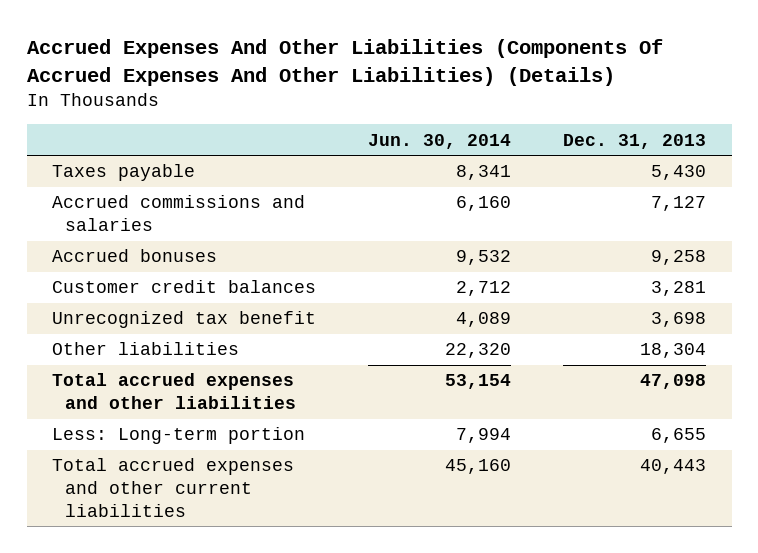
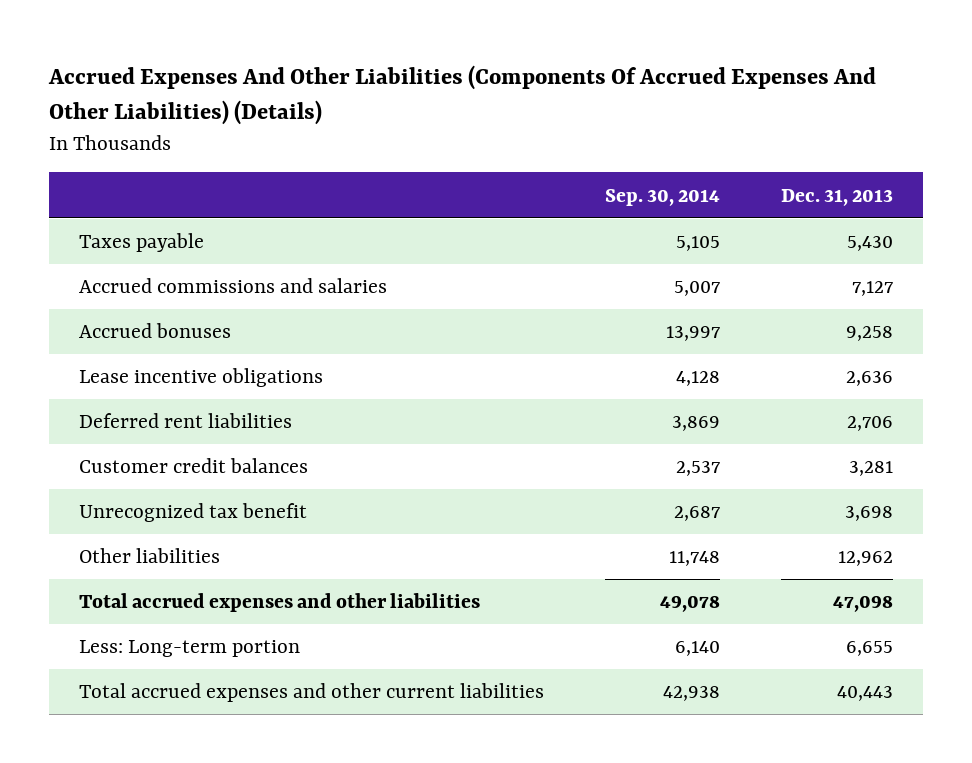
- | Jun. 30, 2014 | Dec. 31, 2013
+ | Sep. 30, 2014 | Dec. 31, 2013
+ Lease incentive obligations | 4,128 | 2,636
+ Deferred rent liabilities | 3,869 | 2,706
- Other liabilities | 22,320 | 18,304
+ Other liabilities | 11,748 | 12,962

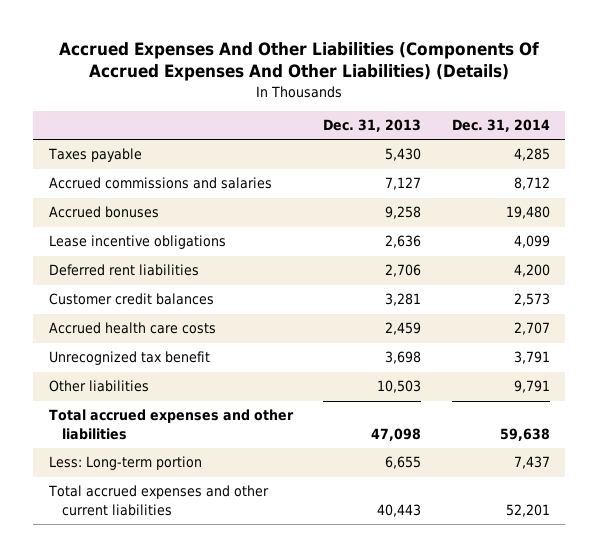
- | Sep. 30, 2014 | Dec. 31, 2013
+ | Dec. 31, 2013 | Dec. 31, 2014
+ Accrued health care costs | 2,459 | 2,707
- Other liabilities | 11,748 | 12,962
+ Other liabilities | 10,503 | 9,791

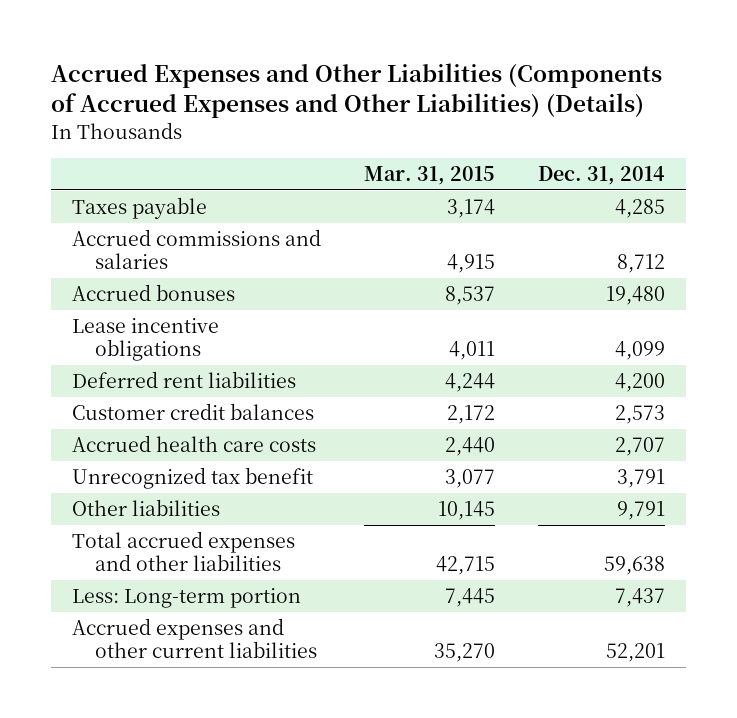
- Accrued Expenses And Other Liabilities (Components Of Accrued Expenses And Other Liabilities) (Details)
+ Accrued Expenses and Other Liabilities (Components of Accrued Expenses and Other Liabilities) (Details)
- | Dec. 31, 2013 | Dec. 31, 2014
+ | Mar. 31, 2015 | Dec. 31, 2014
- Total accrued expenses and other current liabilities | 40,443 | 52,201
+ Accrued expenses and other current liabilities | 35,270 | 52,201

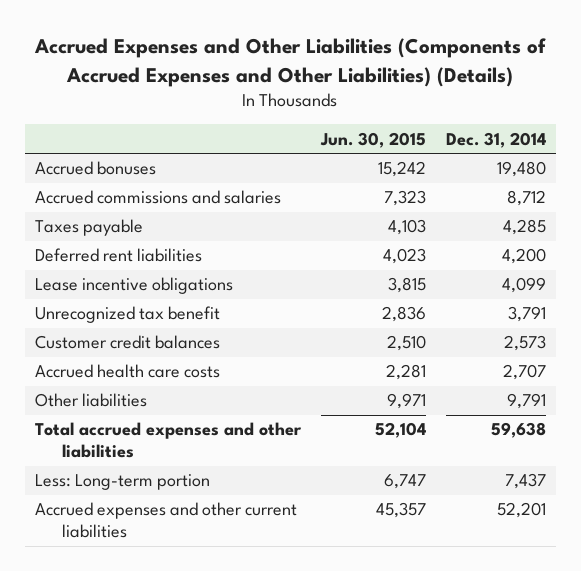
- | Mar. 31, 2015 | Dec. 31, 2014
+ | Jun. 30, 2015 | Dec. 31, 2014
moved down: Accrued commissions and salaries | 7,323 | 8,712
moved down: Taxes payable | 4,103 | 4,285
moved down: Lease incentive obligations | 3,815 | 4,099
moved up: Unrecognized tax benefit | 2,836 | 3,791

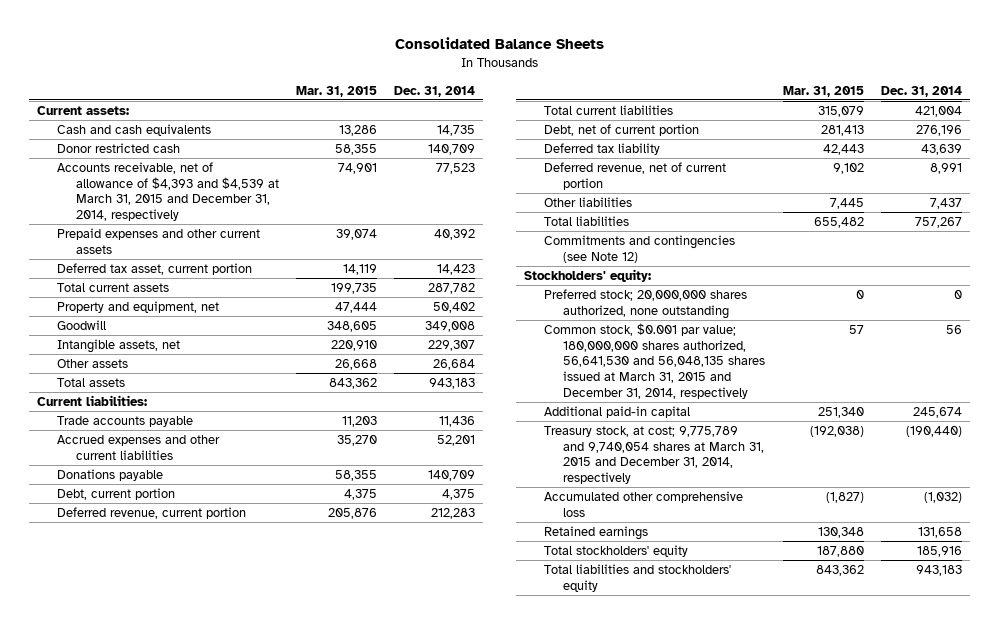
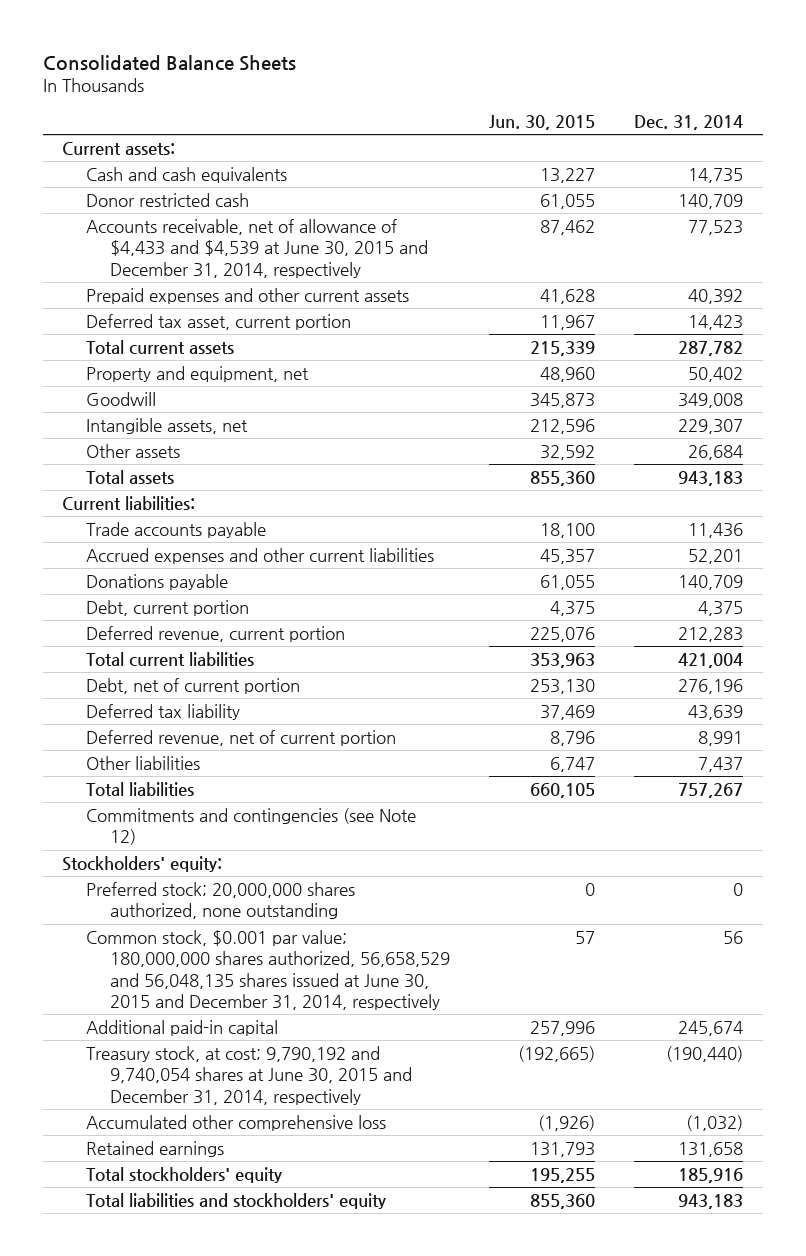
- | Mar. 31, 2015 | Dec. 31, 2014
+ | Jun. 30, 2015 | Dec. 31, 2014
- Accounts receivable, net of allowance of $4,393 and $4,539 at March 31, 2015 and December 31, 2014, respectively | 74,901 | 77,523
+ Accounts receivable, net of allowance of $4,433 and $4,539 at June 30, 2015 and December 31, 2014, respectively | 87,462 | 77,523
- Common stock, $0.001 par value; 180,000,000 shares authorized, 56,641,530 and 56,048,135 shares issued at March 31, 2015 and December 31, 2014, respectively | 57 | 56
+ Common stock, $0.001 par value; 180,000,000 shares authorized, 56,658,529 and 56,048,135 shares issued at June 30, 2015 and December 31, 2014, respectively | 57 | 56
- Treasury stock, at cost; 9,775,789 and 9,740,054 shares at March 31, 2015 and December 31, 2014, respectively | (192,038) | (190,440)
+ Treasury stock, at cost; 9,790,192 and 9,740,054 shares at June 30, 2015 and December 31, 2014, respectively | (192,665) | (190,440)

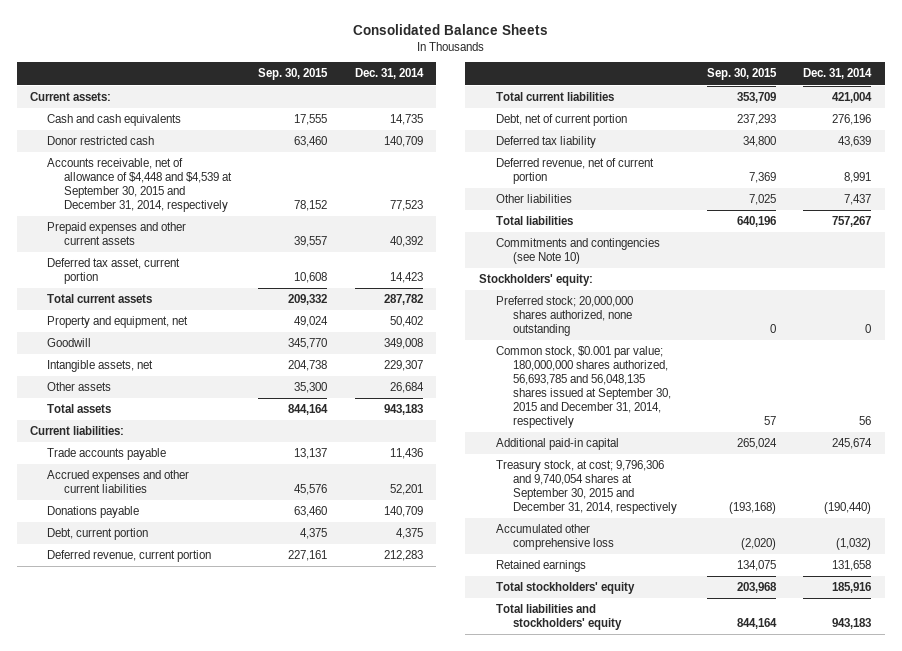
- | Jun. 30, 2015 | Dec. 31, 2014
+ | Sep. 30, 2015 | Dec. 31, 2014
- Accounts receivable, net of allowance of $4,433 and $4,539 at June 30, 2015 and December 31, 2014, respectively | 87,462 | 77,523
+ Accounts receivable, net of allowance of $4,448 and $4,539 at September 30, 2015 and December 31, 2014, respectively | 78,152 | 77,523
- Commitments and contingencies (see Note 12)
+ Commitments and contingencies (see Note 10)
- Common stock, $0.001 par value; 180,000,000 shares authorized, 56,658,529 and 56,048,135 shares issued at June 30, 2015 and December 31, 2014, respectively | 57 | 56
+ Common stock, $0.001 par value; 180,000,000 shares authorized, 56,693,785 and 56,048,135 shares issued at September 30, 2015 and December 31, 2014, respectively | 57 | 56
- Treasury stock, at cost; 9,790,192 and 9,740,054 shares at June 30, 2015 and December 31, 2014, respectively | (192,665) | (190,440)
+ Treasury stock, at cost; 9,796,306 and 9,740,054 shares at September 30, 2015 and December 31, 2014, respectively | (193,168) | (190,440)

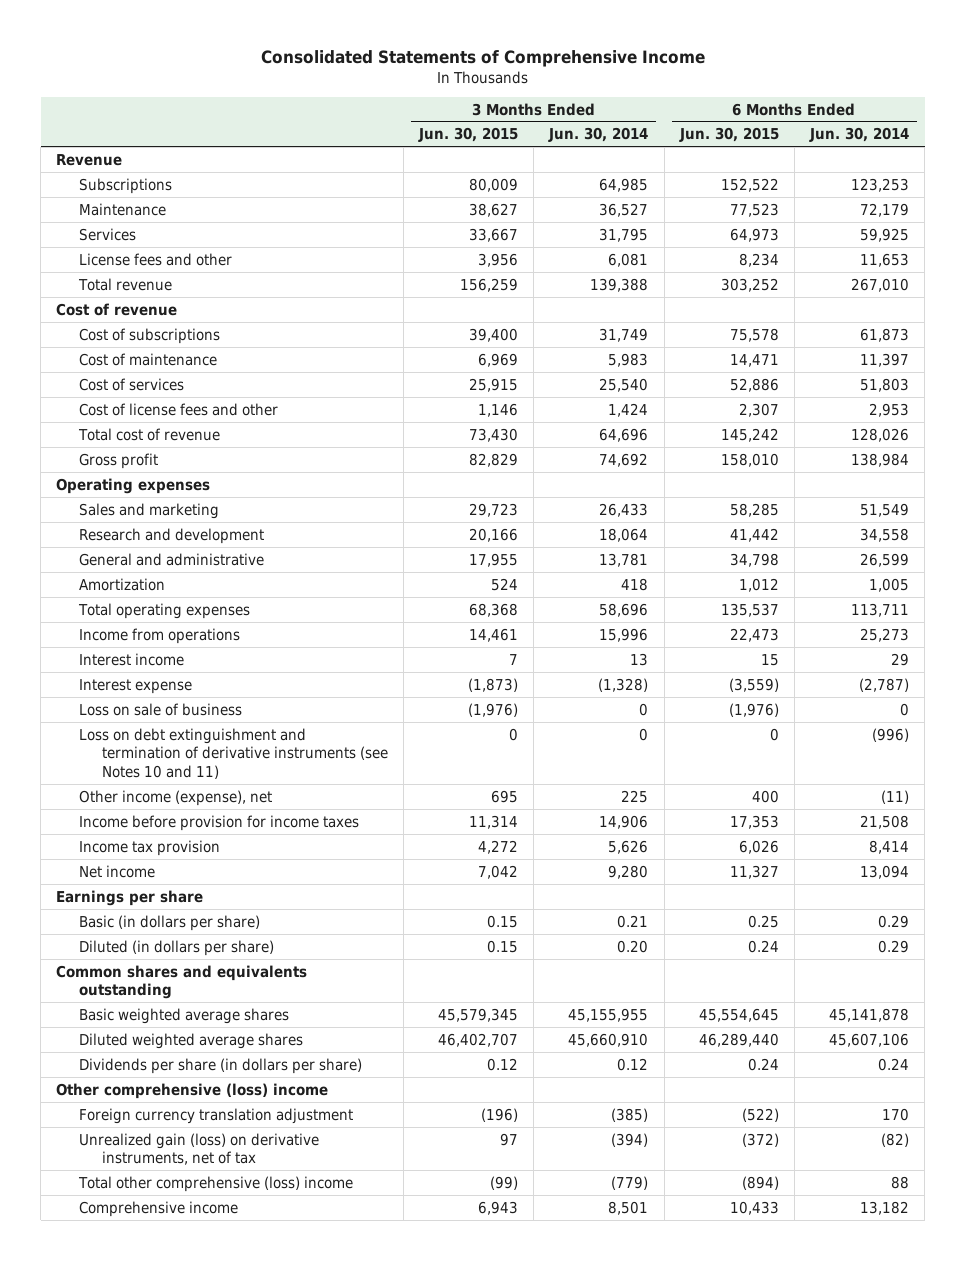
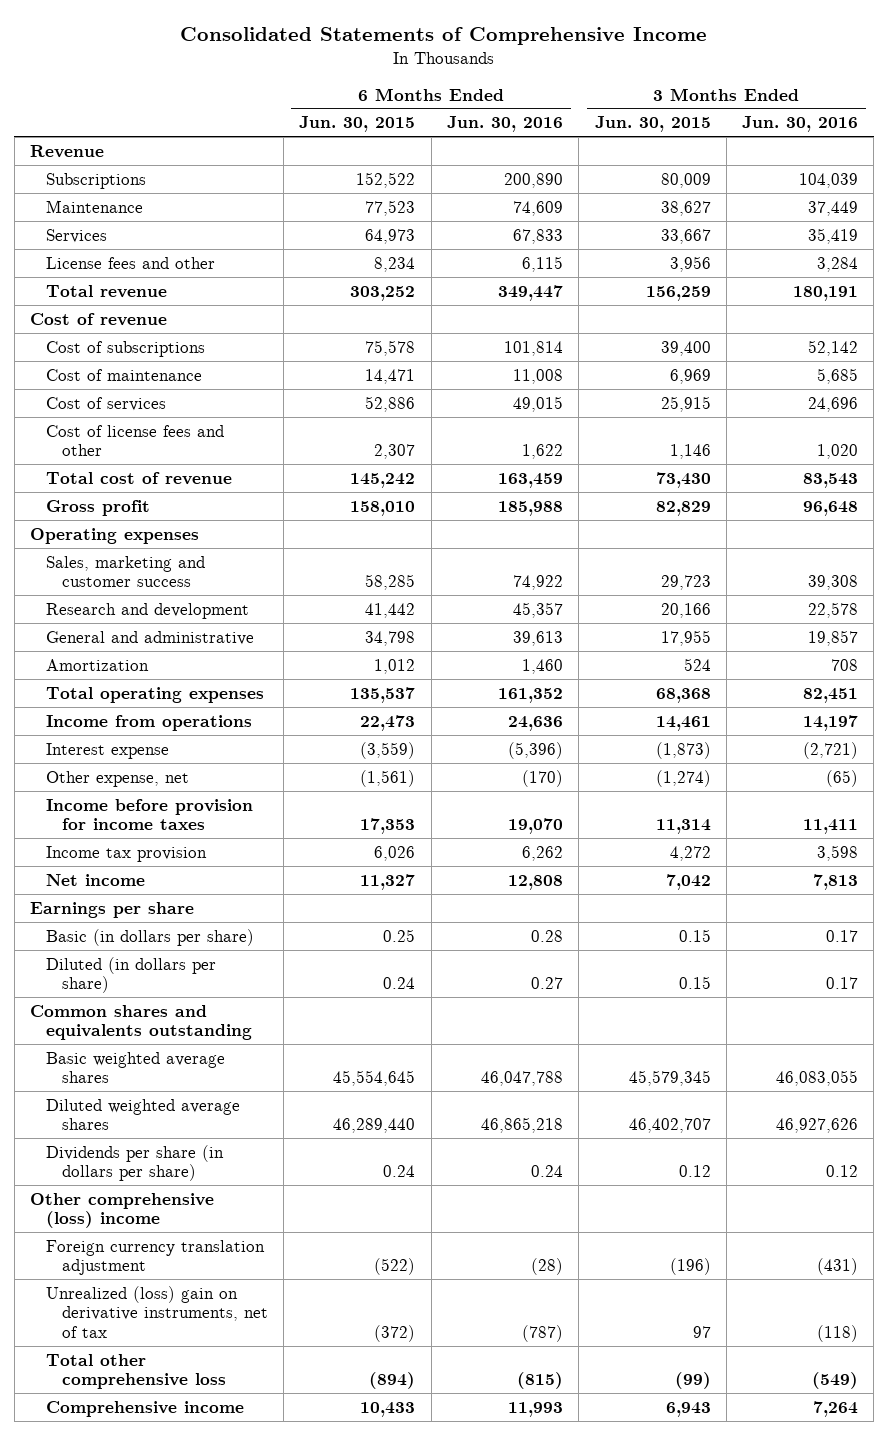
- | 3 Months Ended Jun. 30, 2015 | 3 Months Ended Jun. 30, 2014 | 6 Months Ended Jun. 30, 2015 | 6 Months Ended Jun. 30, 2014
+ | 6 Months Ended Jun. 30, 2015 | 6 Months Ended Jun. 30, 2016 | 3 Months Ended Jun. 30, 2015 | 3 Months Ended Jun. 30, 2016
- Sales and marketing | 29,723 | 26,433 | 58,285 | 51,549
+ Sales, marketing and customer success | 58,285 | 74,922 | 29,723 | 39,308
- Interest income | 7 | 13 | 15 | 29
- Loss on sale of business | (1,976) | 0 | (1,976) | 0
- Loss on debt extinguishment and termination of derivative instruments (see Notes 10 and 11) | 0 | 0 | 0 | (996)
- Other income (expense), net | 695 | 225 | 400 | (11)
+ Other expense, net | (1,561) | (170) | (1,274) | (65)
- Unrealized gain (loss) on derivative instruments, net of tax | 97 | (394) | (372) | (82)
- Total other comprehensive (loss) income | (99) | (779) | (894) | 88
+ Unrealized (loss) gain on derivative instruments, net of tax | (372) | (787) | 97 | (118)
+ Total other comprehensive loss | (894) | (815) | (99) | (549)

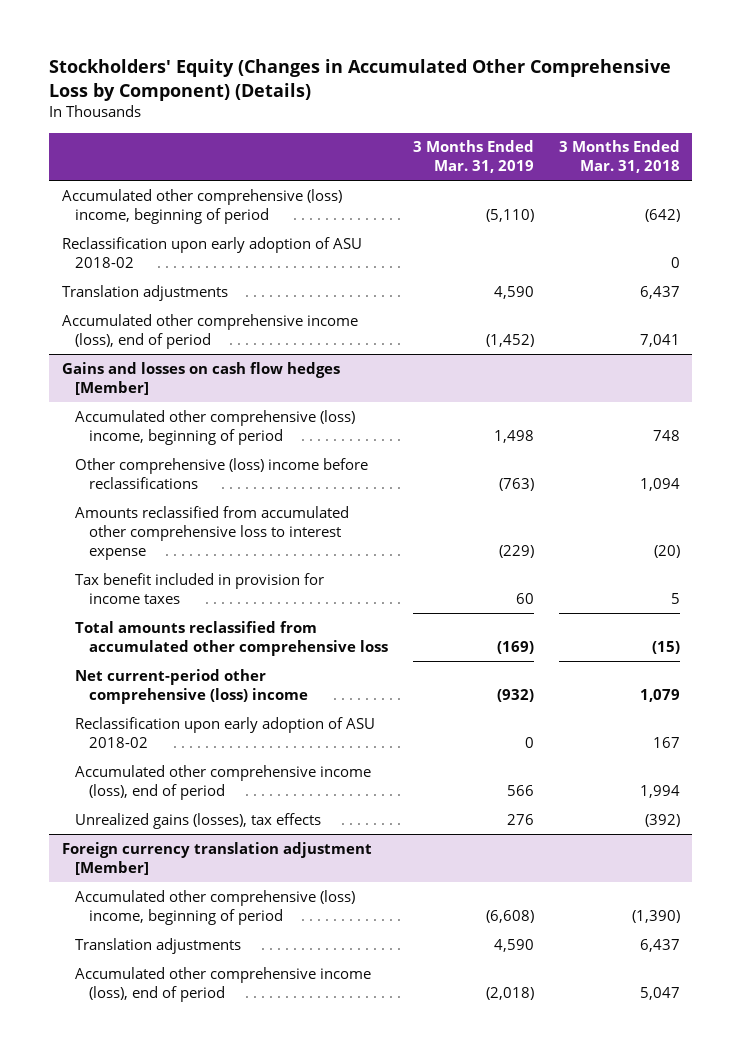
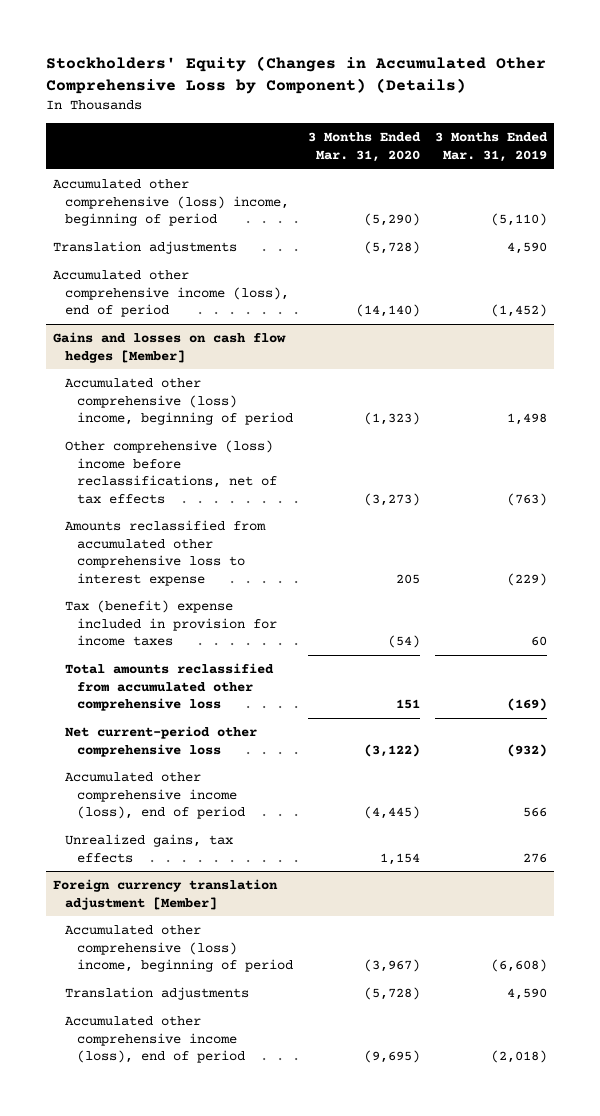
- | 3 Months Ended Mar. 31, 2019 | 3 Months Ended Mar. 31, 2018
+ | 3 Months Ended Mar. 31, 2020 | 3 Months Ended Mar. 31, 2019
- Reclassification upon early adoption of ASU 2018-02 | | 0
@ Gains and losses on cash flow hedges [Member]
- Other comprehensive (loss) income before reclassifications | (763) | 1,094
+ Other comprehensive (loss) income before reclassifications, net of tax effects | (3,273) | (763)
- Tax benefit included in provision for income taxes | 60 | 5
+ Tax (benefit) expense included in provision for income taxes | (54) | 60
- Net current-period other comprehensive (loss) income | (932) | 1,079
- Reclassification upon early adoption of ASU 2018-02 | 0 | 167
+ Net current-period other comprehensive loss | (3,122) | (932)
- Unrealized gains (losses), tax effects | 276 | (392)
+ Unrealized gains, tax effects | 1,154 | 276

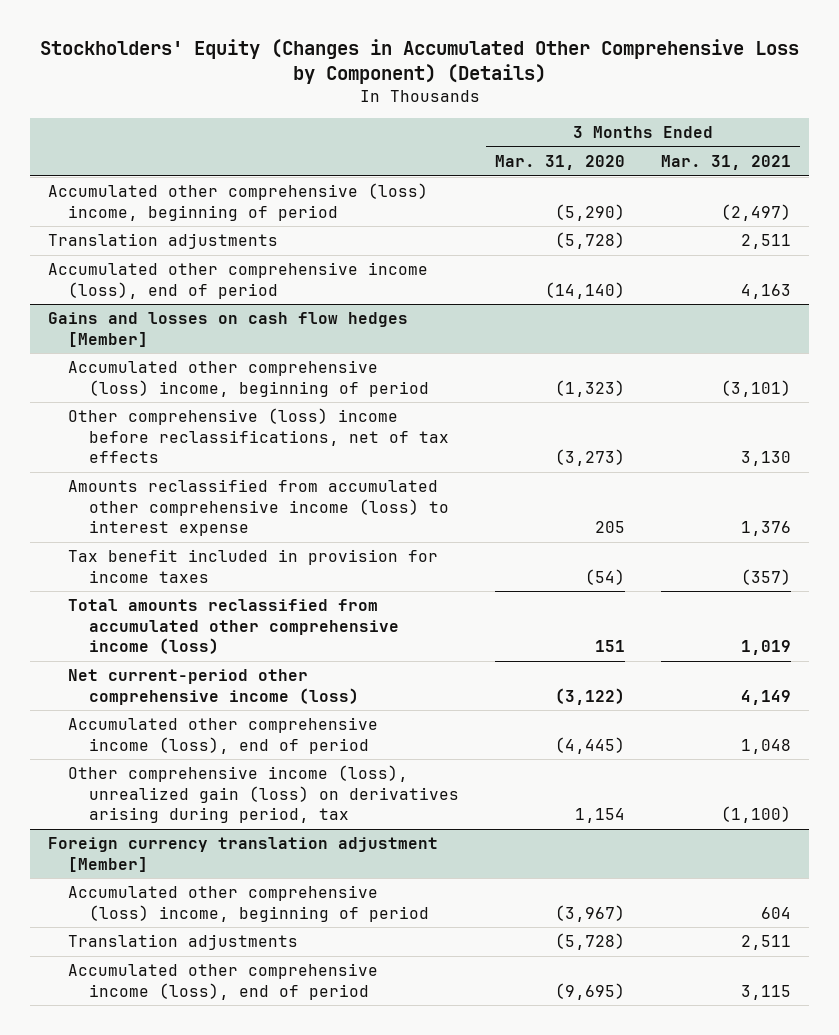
- | 3 Months Ended Mar. 31, 2020 | 3 Months Ended Mar. 31, 2019
+ | 3 Months Ended Mar. 31, 2020 | 3 Months Ended Mar. 31, 2021
@ Gains and losses on cash flow hedges [Member]
- Amounts reclassified from accumulated other comprehensive loss to interest expense | 205 | (229)
- Tax (benefit) expense included in provision for income taxes | (54) | 60
- Total amounts reclassified from accumulated other comprehensive loss | 151 | (169)
- Net current-period other comprehensive loss | (3,122) | (932)
+ Amounts reclassified from accumulated other comprehensive income (loss) to interest expense | 205 | 1,376
+ Tax benefit included in provision for income taxes | (54) | (357)
+ Total amounts reclassified from accumulated other comprehensive income (loss) | 151 | 1,019
+ Net current-period other comprehensive income (loss) | (3,122) | 4,149
- Unrealized gains, tax effects | 1,154 | 276
+ Other comprehensive income (loss), unrealized gain (loss) on derivatives arising during period, tax | 1,154 | (1,100)

